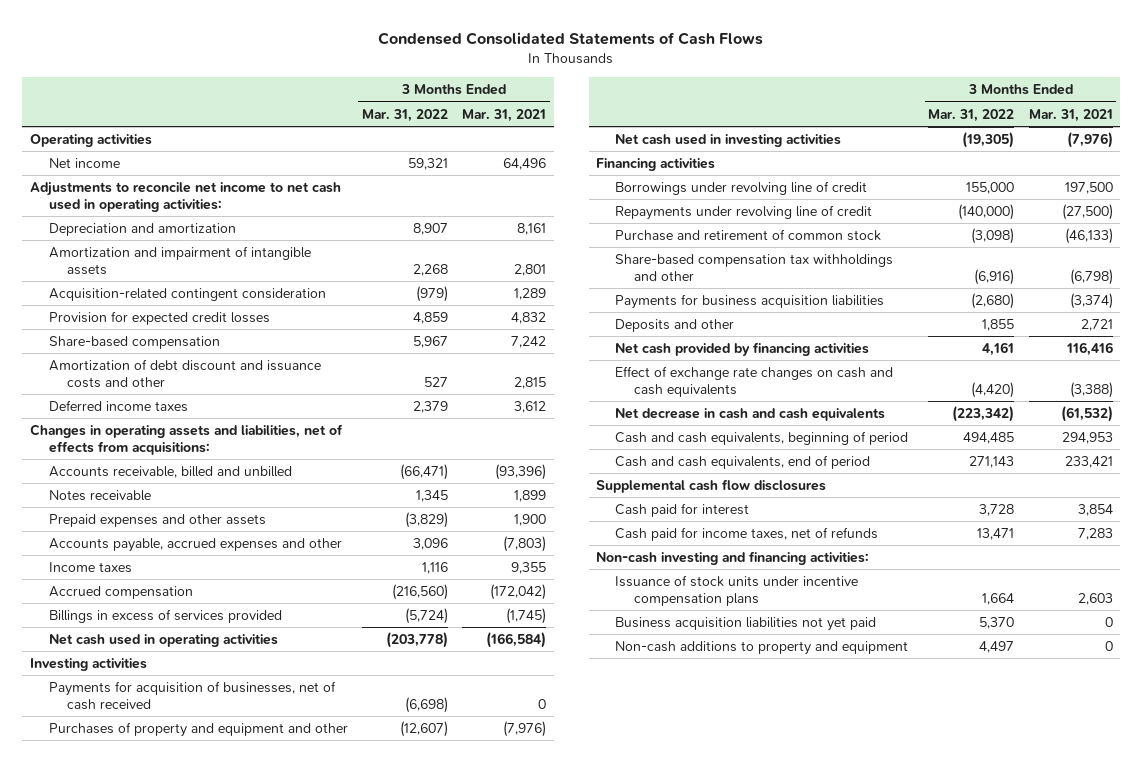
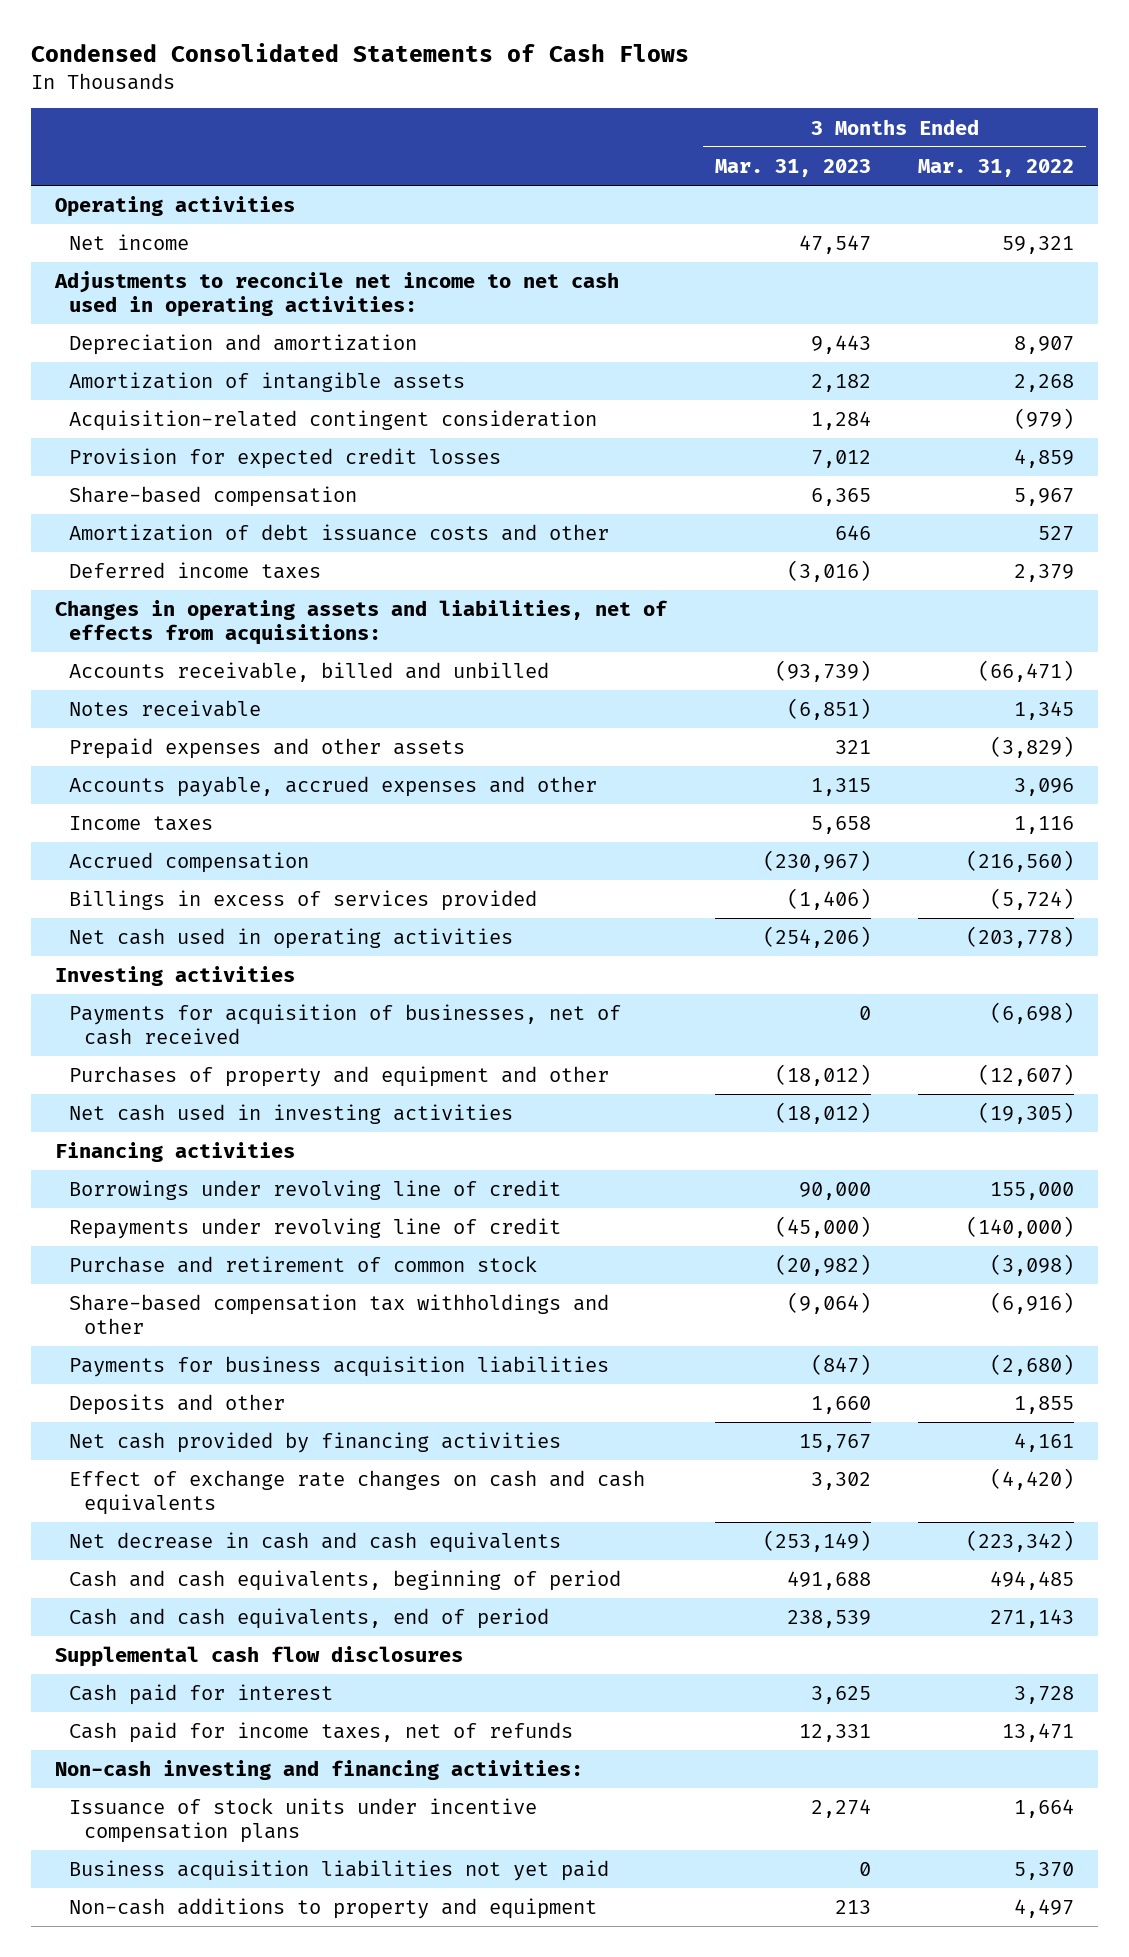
- | 3 Months Ended Mar. 31, 2022 | 3 Months Ended Mar. 31, 2021
+ | 3 Months Ended Mar. 31, 2023 | 3 Months Ended Mar. 31, 2022
- Amortization and impairment of intangible assets | 2,268 | 2,801
+ Amortization of intangible assets | 2,182 | 2,268
- Amortization of debt discount and issuance costs and other | 527 | 2,815
+ Amortization of debt issuance costs and other | 646 | 527

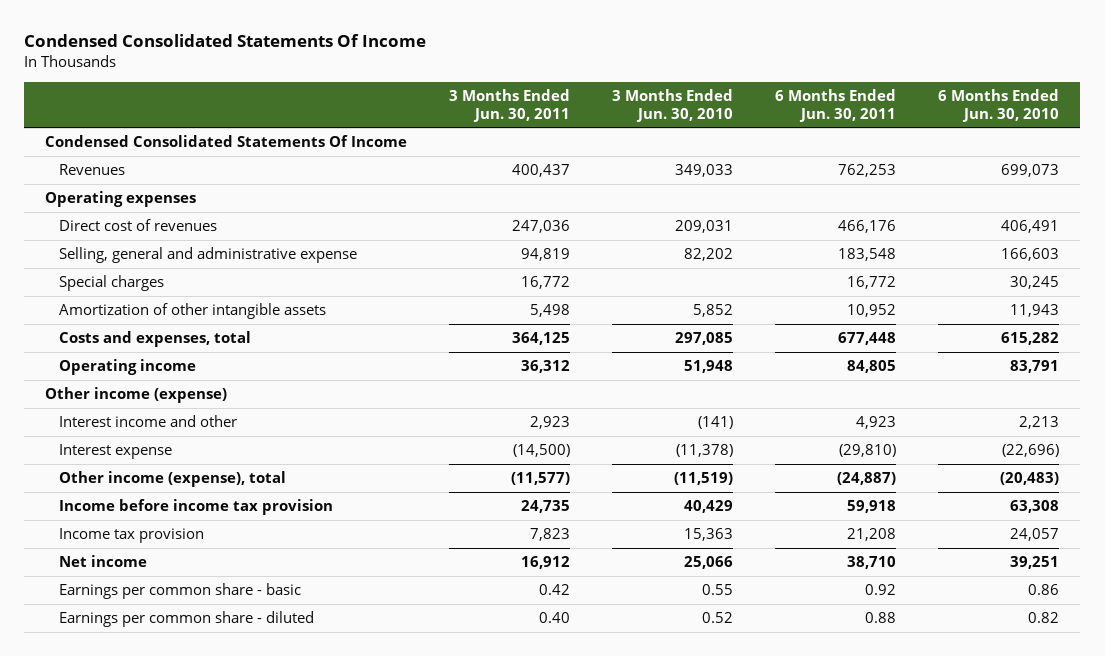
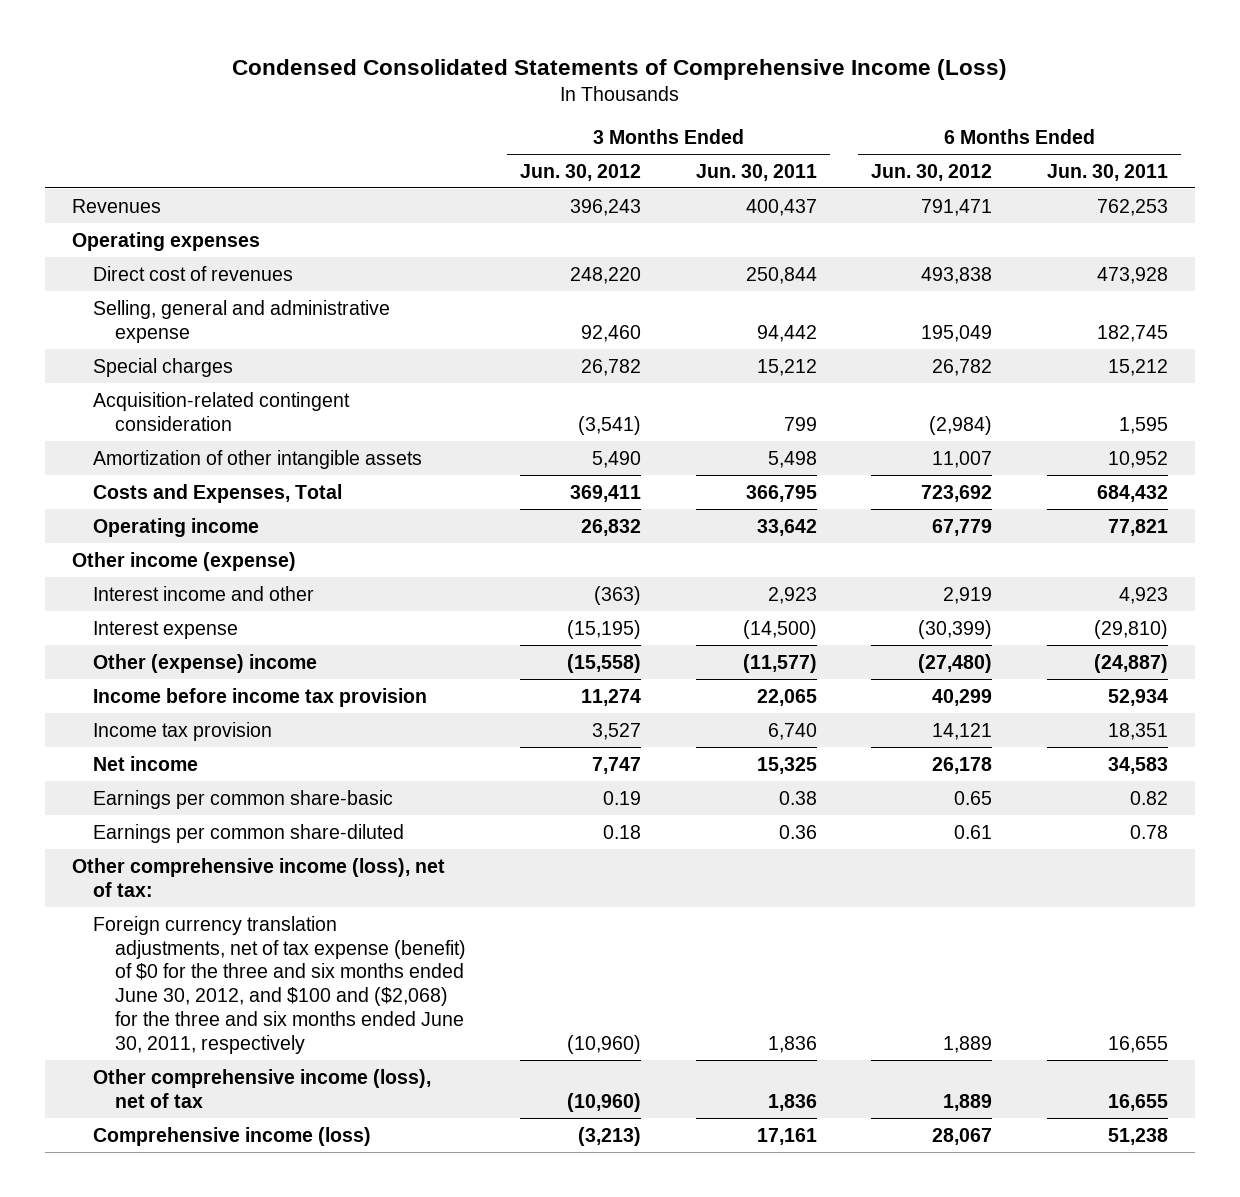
- Condensed Consolidated Statements Of Income
+ Condensed Consolidated Statements of Comprehensive Income (Loss)
- | 3 Months Ended Jun. 30, 2011 | 3 Months Ended Jun. 30, 2010 | 6 Months Ended Jun. 30, 2011 | 6 Months Ended Jun. 30, 2010
+ | 3 Months Ended Jun. 30, 2012 | 3 Months Ended Jun. 30, 2011 | 6 Months Ended Jun. 30, 2012 | 6 Months Ended Jun. 30, 2011
- Condensed Consolidated Statements Of Income
- Direct cost of revenues | 247,036 | 209,031 | 466,176 | 406,491
- Selling, general and administrative expense | 94,819 | 82,202 | 183,548 | 166,603
- Special charges | 16,772 | | 16,772 | 30,245
+ Direct cost of revenues | 248,220 | 250,844 | 493,838 | 473,928
+ Selling, general and administrative expense | 92,460 | 94,442 | 195,049 | 182,745
+ Special charges | 26,782 | 15,212 | 26,782 | 15,212
+ Acquisition-related contingent consideration | (3,541) | 799 | (2,984) | 1,595
- Costs and expenses, total | 364,125 | 297,085 | 677,448 | 615,282
- Operating income | 36,312 | 51,948 | 84,805 | 83,791
+ Costs and Expenses, Total | 369,411 | 366,795 | 723,692 | 684,432
+ Operating income | 26,832 | 33,642 | 67,779 | 77,821
- Other income (expense), total | (11,577) | (11,519) | (24,887) | (20,483)
- Income before income tax provision | 24,735 | 40,429 | 59,918 | 63,308
- Income tax provision | 7,823 | 15,363 | 21,208 | 24,057
- Net income | 16,912 | 25,066 | 38,710 | 39,251
- Earnings per common share - basic | 0.42 | 0.55 | 0.92 | 0.86
- Earnings per common share - diluted | 0.40 | 0.52 | 0.88 | 0.82
+ Other (expense) income | (15,558) | (11,577) | (27,480) | (24,887)
+ Income before income tax provision | 11,274 | 22,065 | 40,299 | 52,934
+ Income tax provision | 3,527 | 6,740 | 14,121 | 18,351
+ Net income | 7,747 | 15,325 | 26,178 | 34,583
+ Earnings per common share-basic | 0.19 | 0.38 | 0.65 | 0.82
+ Earnings per common share-diluted | 0.18 | 0.36 | 0.61 | 0.78
+ Other comprehensive income (loss), net of tax:
+ Foreign currency translation adjustments, net of tax expense (benefit) of $0 for the three and six months ended June 30, 2012, and $100 and ($2,068) for the three and six months ended June 30, 2011, respectively | (10,960) | 1,836 | 1,889 | 16,655
+ Other comprehensive income (loss), net of tax | (10,960) | 1,836 | 1,889 | 16,655
+ Comprehensive income (loss) | (3,213) | 17,161 | 28,067 | 51,238

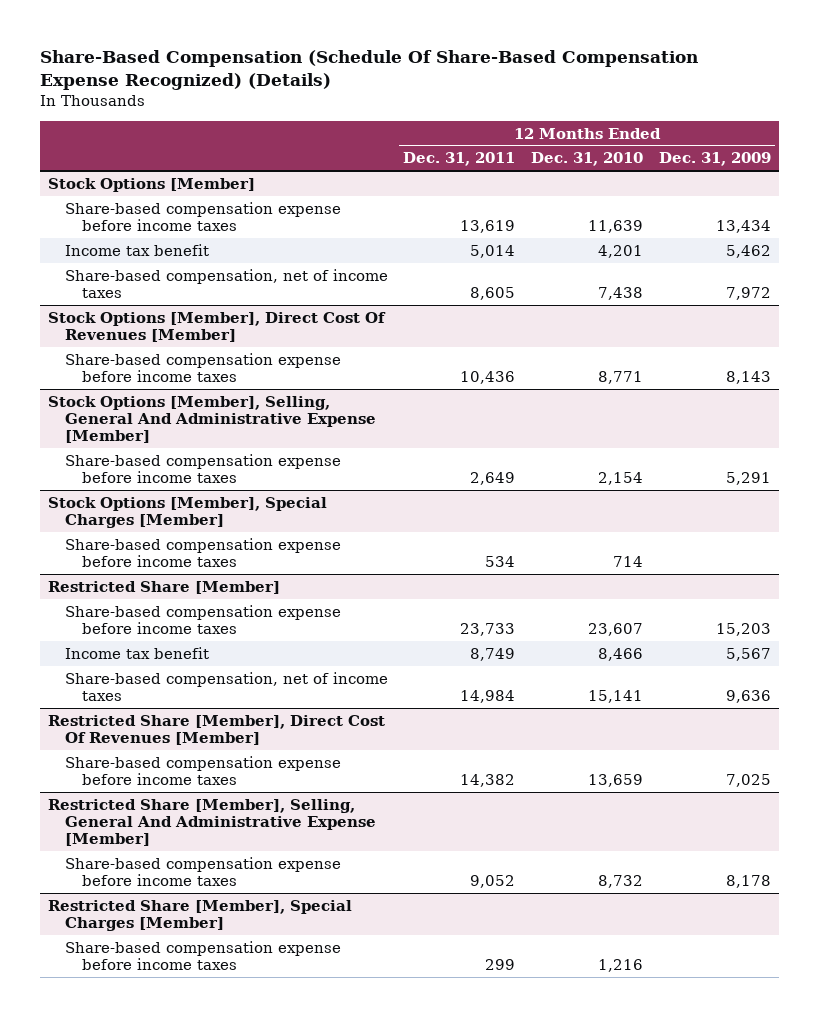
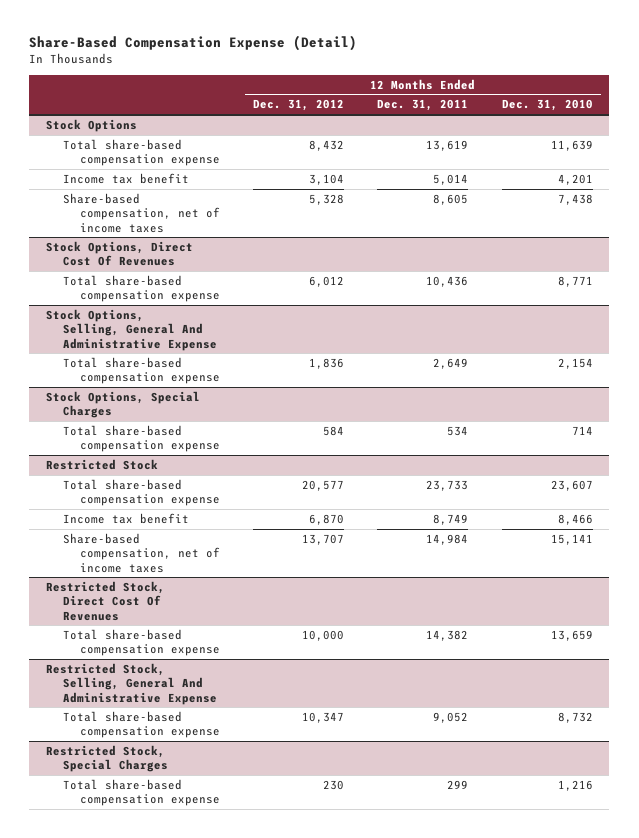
- Share-Based Compensation (Schedule Of Share-Based Compensation Expense Recognized) (Details)
+ Share-Based Compensation Expense (Detail)
- | 12 Months Ended Dec. 31, 2011 | 12 Months Ended Dec. 31, 2010 | 12 Months Ended Dec. 31, 2009
+ | 12 Months Ended Dec. 31, 2012 | 12 Months Ended Dec. 31, 2011 | 12 Months Ended Dec. 31, 2010
- Stock Options [Member]
- Share-based compensation expense before income taxes | 13,619 | 11,639 | 13,434
+ Stock Options
+ Total share-based compensation expense | 8,432 | 13,619 | 11,639
- Stock Options [Member], Direct Cost Of Revenues [Member]
- Share-based compensation expense before income taxes | 10,436 | 8,771 | 8,143
- Stock Options [Member], Selling, General And Administrative Expense [Member]
- Share-based compensation expense before income taxes | 2,649 | 2,154 | 5,291
- Stock Options [Member], Special Charges [Member]
- Share-based compensation expense before income taxes | 534 | 714 |
- Restricted Share [Member]
- Share-based compensation expense before income taxes | 23,733 | 23,607 | 15,203
+ Stock Options, Direct Cost Of Revenues
+ Total share-based compensation expense | 6,012 | 10,436 | 8,771
+ Stock Options, Selling, General And Administrative Expense
+ Total share-based compensation expense | 1,836 | 2,649 | 2,154
+ Stock Options, Special Charges
+ Total share-based compensation expense | 584 | 534 | 714
+ Restricted Stock
+ Total share-based compensation expense | 20,577 | 23,733 | 23,607
- Restricted Share [Member], Direct Cost Of Revenues [Member]
- Share-based compensation expense before income taxes | 14,382 | 13,659 | 7,025
- Restricted Share [Member], Selling, General And Administrative Expense [Member]
- Share-based compensation expense before income taxes | 9,052 | 8,732 | 8,178
- Restricted Share [Member], Special Charges [Member]
- Share-based compensation expense before income taxes | 299 | 1,216 |
+ Restricted Stock, Direct Cost Of Revenues
+ Total share-based compensation expense | 10,000 | 14,382 | 13,659
+ Restricted Stock, Selling, General And Administrative Expense
+ Total share-based compensation expense | 10,347 | 9,052 | 8,732
+ Restricted Stock, Special Charges
+ Total share-based compensation expense | 230 | 299 | 1,216

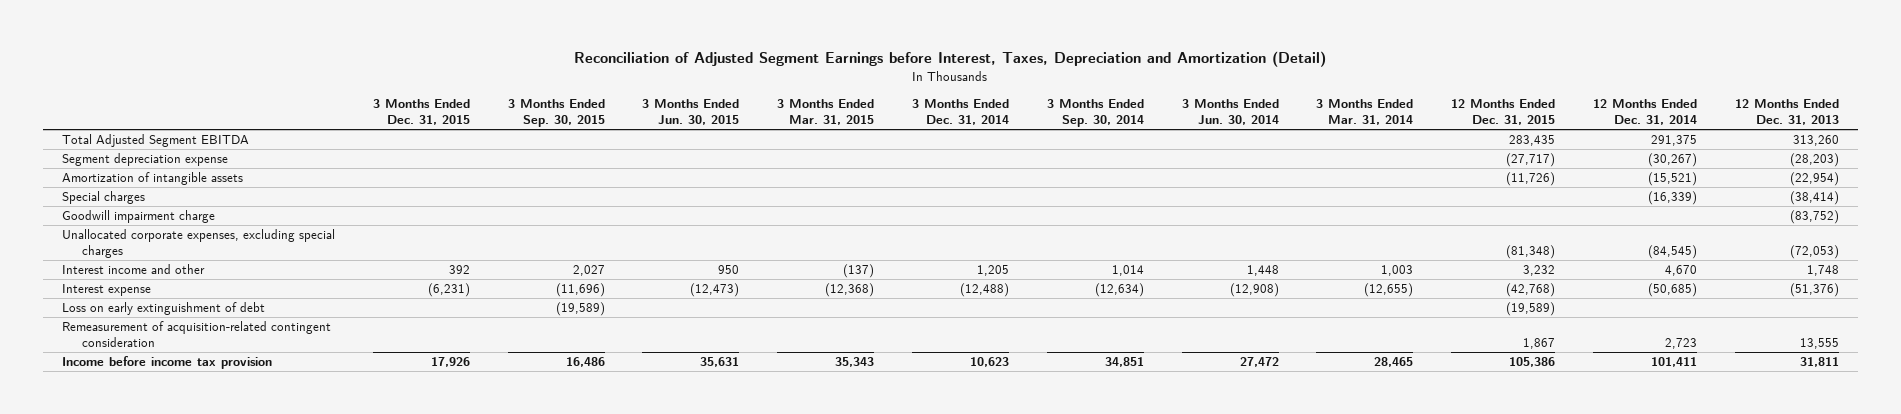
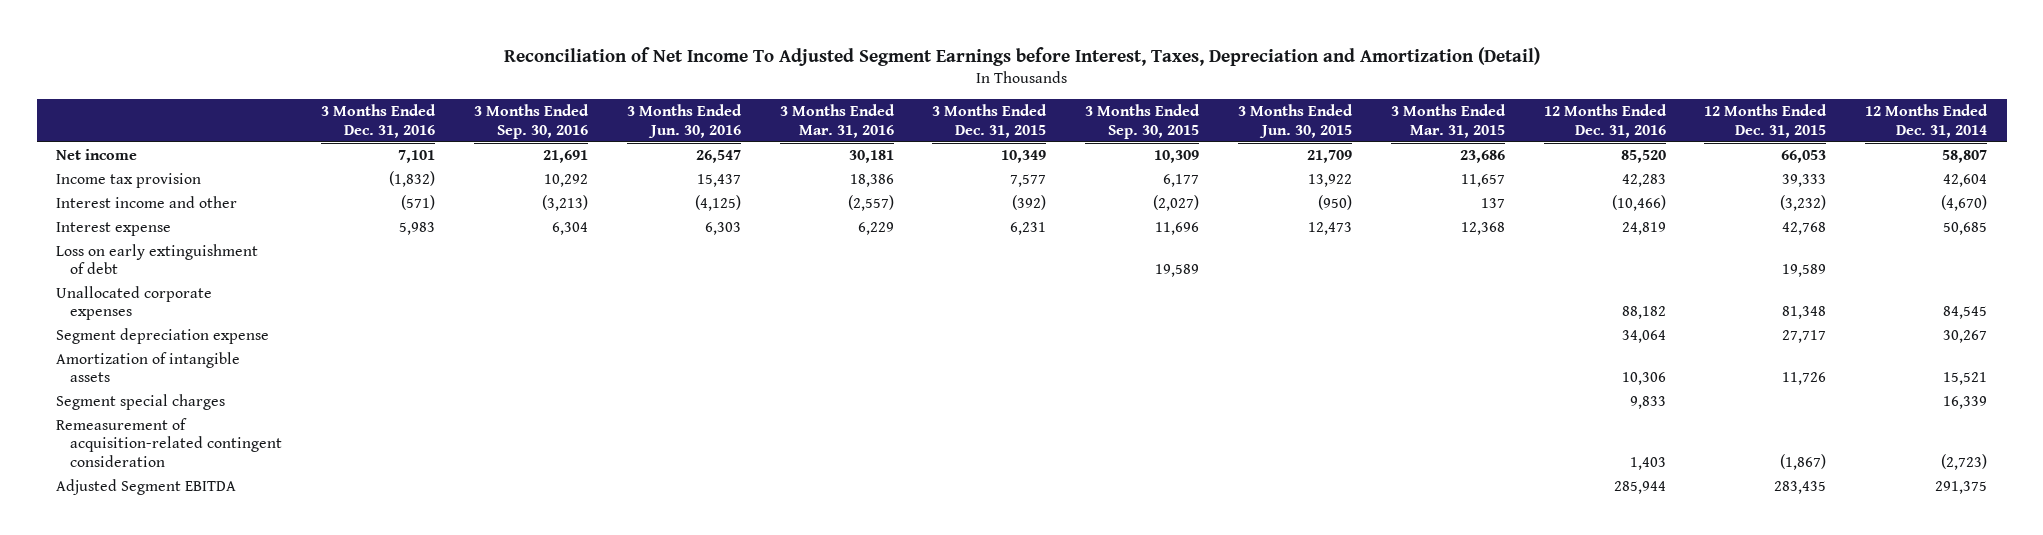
- Reconciliation of Adjusted Segment Earnings before Interest, Taxes, Depreciation and Amortization (Detail)
+ Reconciliation of Net Income To Adjusted Segment Earnings before Interest, Taxes, Depreciation and Amortization (Detail)
- | 3 Months Ended Dec. 31, 2015 | 3 Months Ended Sep. 30, 2015 | 3 Months Ended Jun. 30, 2015 | 3 Months Ended Mar. 31, 2015 | 3 Months Ended Dec. 31, 2014 | 3 Months Ended Sep. 30, 2014 | 3 Months Ended Jun. 30, 2014 | 3 Months Ended Mar. 31, 2014 | 12 Months Ended Dec. 31, 2015 | 12 Months Ended Dec. 31, 2014 | 12 Months Ended Dec. 31, 2013
+ | 3 Months Ended Dec. 31, 2016 | 3 Months Ended Sep. 30, 2016 | 3 Months Ended Jun. 30, 2016 | 3 Months Ended Mar. 31, 2016 | 3 Months Ended Dec. 31, 2015 | 3 Months Ended Sep. 30, 2015 | 3 Months Ended Jun. 30, 2015 | 3 Months Ended Mar. 31, 2015 | 12 Months Ended Dec. 31, 2016 | 12 Months Ended Dec. 31, 2015 | 12 Months Ended Dec. 31, 2014
- Total Adjusted Segment EBITDA | | | | | | | | | 283,435 | 291,375 | 313,260
- Segment depreciation expense | | | | | | | | | (27,717) | (30,267) | (28,203)
- Amortization of intangible assets | | | | | | | | | (11,726) | (15,521) | (22,954)
- Special charges | | | | | | | | | | (16,339) | (38,414)
- Goodwill impairment charge | | | | | | | | | | | (83,752)
- Unallocated corporate expenses, excluding special charges | | | | | | | | | (81,348) | (84,545) | (72,053)
- Interest income and other | 392 | 2,027 | 950 | (137) | 1,205 | 1,014 | 1,448 | 1,003 | 3,232 | 4,670 | 1,748
- Interest expense | (6,231) | (11,696) | (12,473) | (12,368) | (12,488) | (12,634) | (12,908) | (12,655) | (42,768) | (50,685) | (51,376)
- Loss on early extinguishment of debt | | (19,589) | | | | | | | (19,589) | |
- Remeasurement of acquisition-related contingent consideration | | | | | | | | | 1,867 | 2,723 | 13,555
- Income before income tax provision | 17,926 | 16,486 | 35,631 | 35,343 | 10,623 | 34,851 | 27,472 | 28,465 | 105,386 | 101,411 | 31,811
+ Net income | 7,101 | 21,691 | 26,547 | 30,181 | 10,349 | 10,309 | 21,709 | 23,686 | 85,520 | 66,053 | 58,807
+ Income tax provision | (1,832) | 10,292 | 15,437 | 18,386 | 7,577 | 6,177 | 13,922 | 11,657 | 42,283 | 39,333 | 42,604
+ Interest income and other | (571) | (3,213) | (4,125) | (2,557) | (392) | (2,027) | (950) | 137 | (10,466) | (3,232) | (4,670)
+ Interest expense | 5,983 | 6,304 | 6,303 | 6,229 | 6,231 | 11,696 | 12,473 | 12,368 | 24,819 | 42,768 | 50,685
+ Loss on early extinguishment of debt | | | | | | 19,589 | | | | 19,589 |
+ Unallocated corporate expenses | | | | | | | | | 88,182 | 81,348 | 84,545
+ Segment depreciation expense | | | | | | | | | 34,064 | 27,717 | 30,267
+ Amortization of intangible assets | | | | | | | | | 10,306 | 11,726 | 15,521
+ Segment special charges | | | | | | | | | 9,833 | | 16,339
+ Remeasurement of acquisition-related contingent consideration | | | | | | | | | 1,403 | (1,867) | (2,723)
+ Adjusted Segment EBITDA | | | | | | | | | 285,944 | 283,435 | 291,375

